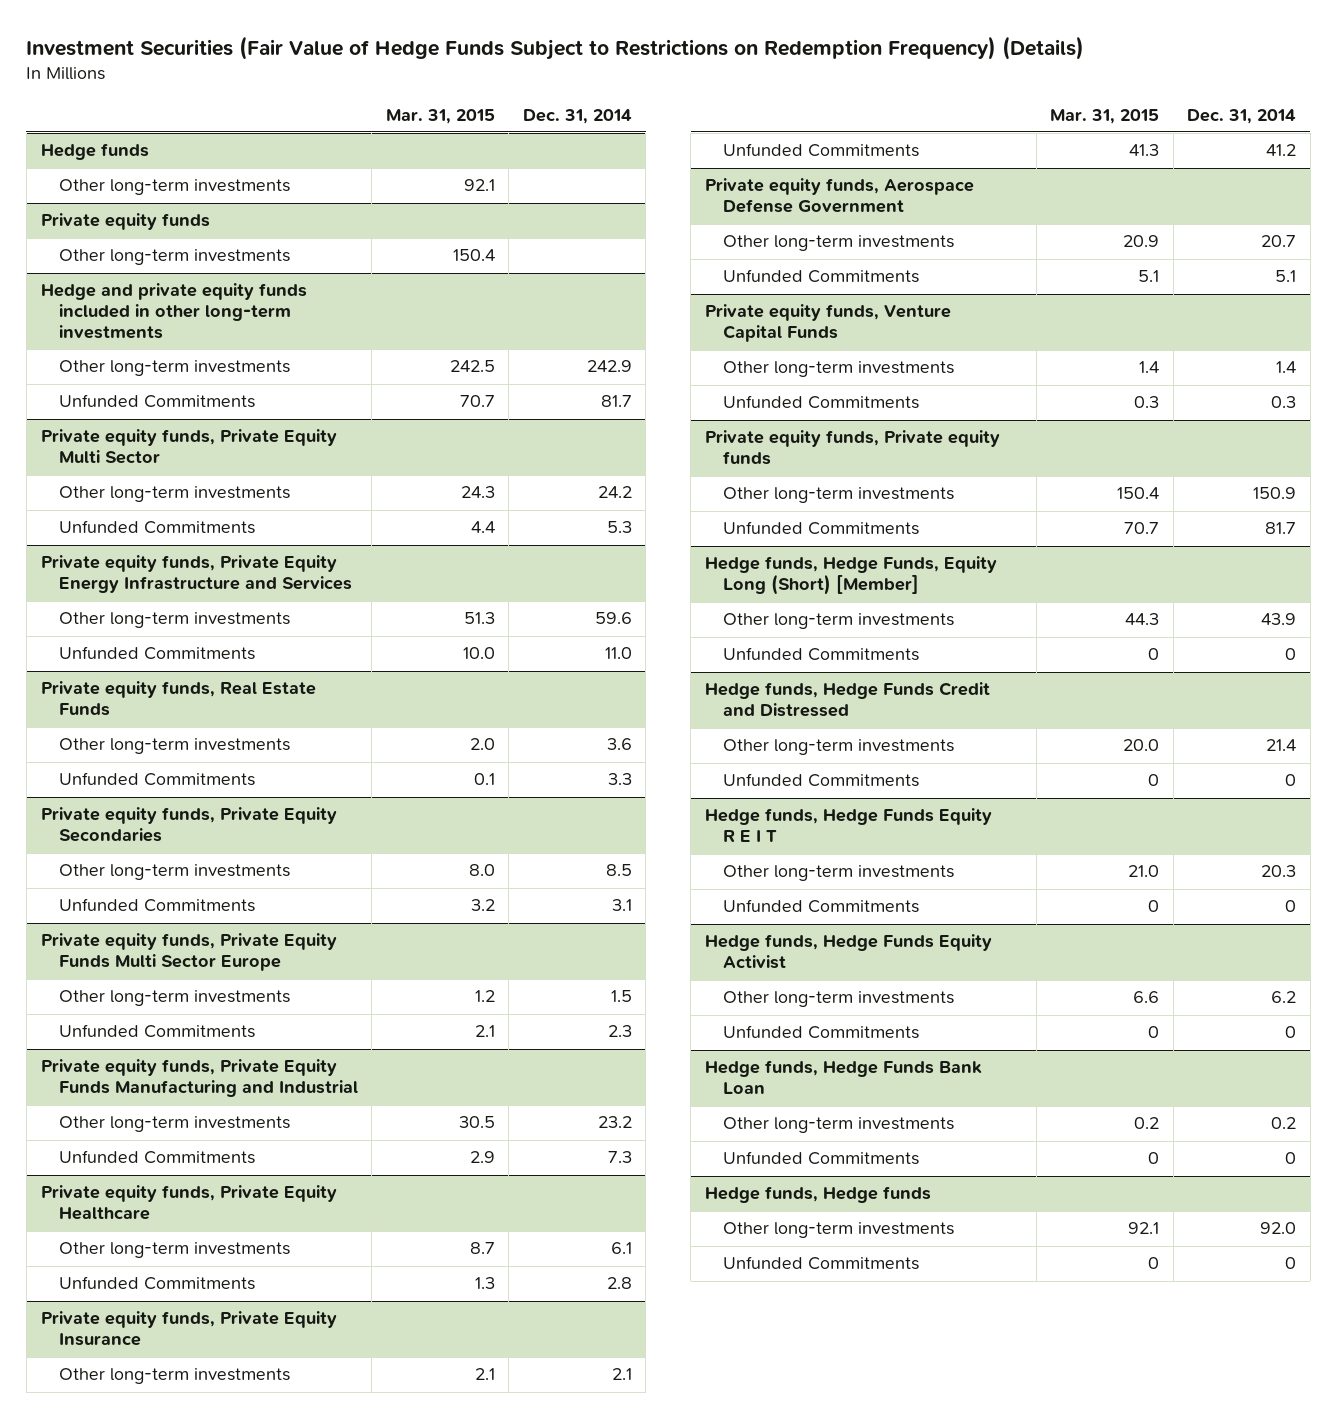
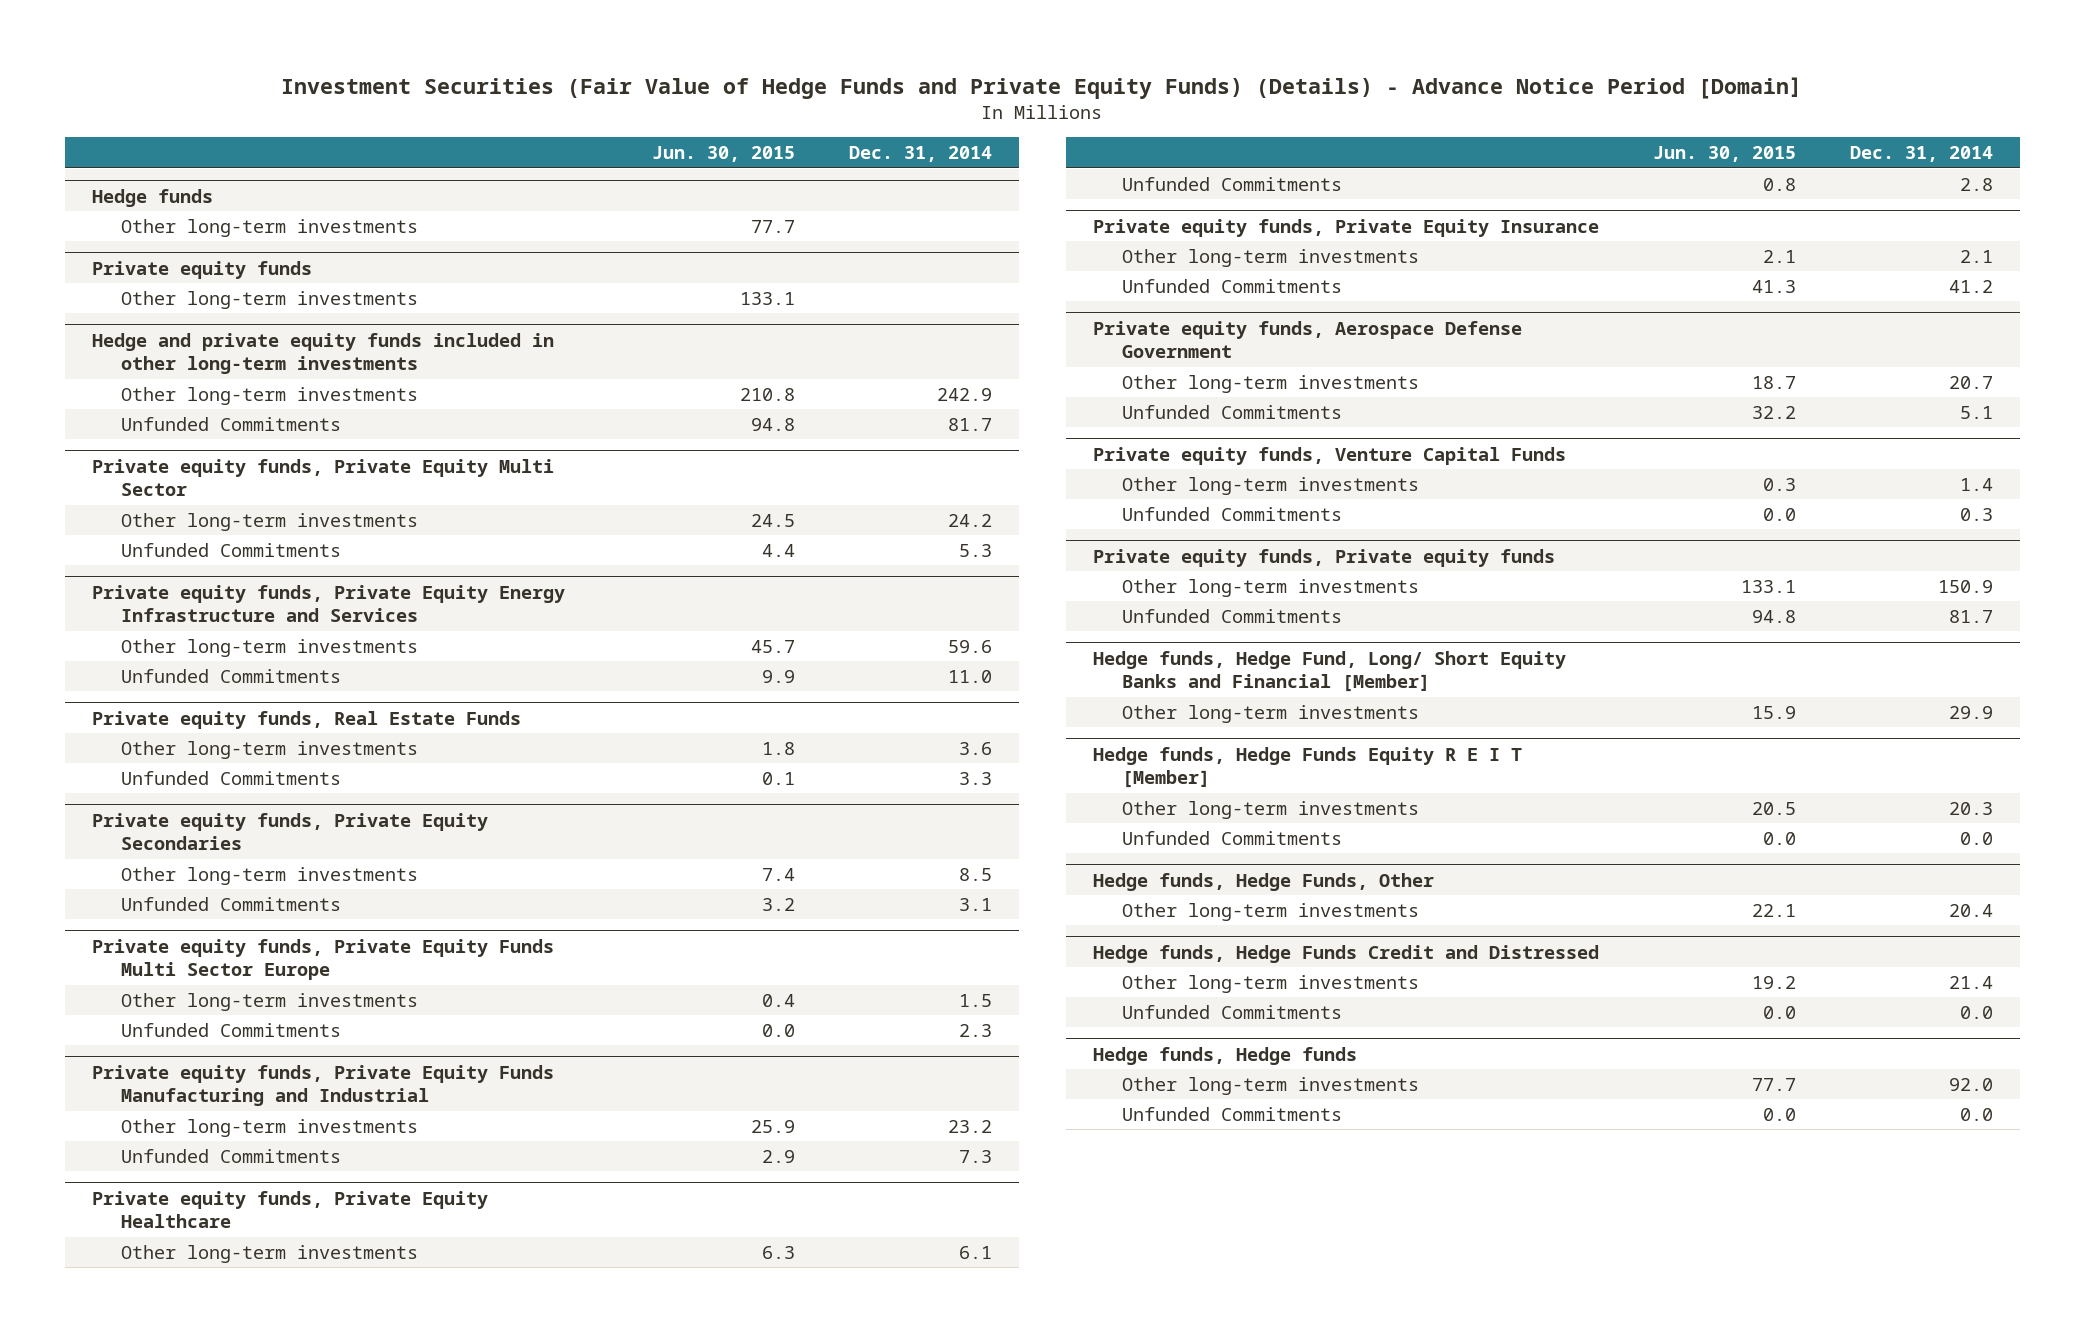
- Investment Securities (Fair Value of Hedge Funds Subject to Restrictions on Redemption Frequency) (Details)
+ Investment Securities (Fair Value of Hedge Funds and Private Equity Funds) (Details) - Advance Notice Period [Domain]
- | Mar. 31, 2015 | Dec. 31, 2014
+ | Jun. 30, 2015 | Dec. 31, 2014
- Hedge funds, Hedge Funds, Equity Long (Short) [Member]
- Other long-term investments | 44.3 | 43.9
- Unfunded Commitments | 0 | 0
+ Hedge funds, Hedge Fund, Long/ Short Equity Banks and Financial [Member]
+ Other long-term investments | 15.9 | 29.9
+ Hedge funds, Hedge Funds Equity R E I T [Member]
+ Other long-term investments | 20.5 | 20.3
+ Unfunded Commitments | 0.0 | 0.0
+ Hedge funds, Hedge Funds, Other
+ Other long-term investments | 22.1 | 20.4
@ Hedge funds, Hedge Funds Credit and Distressed
- Unfunded Commitments | 0 | 0
- Hedge funds, Hedge Funds Equity R E I T
- Other long-term investments | 21.0 | 20.3
- Unfunded Commitments | 0 | 0
- Hedge funds, Hedge Funds Equity Activist
- Other long-term investments | 6.6 | 6.2
- Unfunded Commitments | 0 | 0
- Hedge funds, Hedge Funds Bank Loan
- Other long-term investments | 0.2 | 0.2
- Unfunded Commitments | 0 | 0
@ Hedge funds, Hedge Funds Credit and Distressed
+ Unfunded Commitments | 0.0 | 0.0
@ Hedge funds, Hedge funds
- Unfunded Commitments | 0 | 0
+ Unfunded Commitments | 0.0 | 0.0

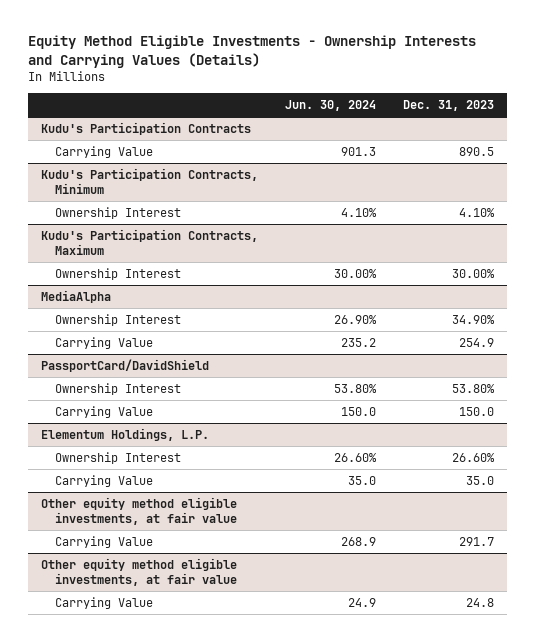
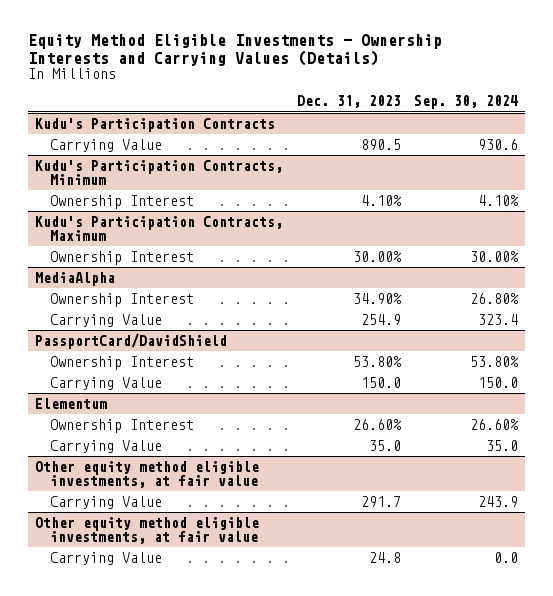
- | Jun. 30, 2024 | Dec. 31, 2023
+ | Dec. 31, 2023 | Sep. 30, 2024
- Elementum Holdings, L.P.
+ Elementum

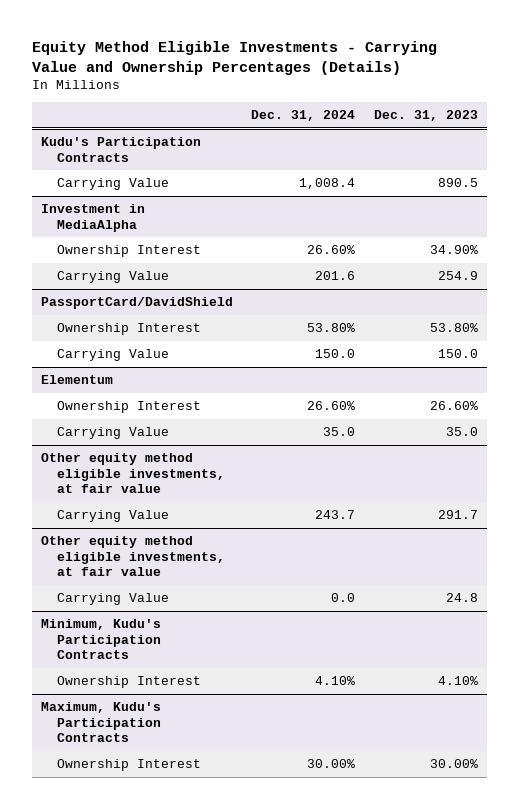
- Equity Method Eligible Investments - Ownership Interests and Carrying Values (Details)
+ Equity Method Eligible Investments - Carrying Value and Ownership Percentages (Details)
- | Dec. 31, 2023 | Sep. 30, 2024
+ | Dec. 31, 2024 | Dec. 31, 2023
- Kudu's Participation Contracts, Minimum
- Ownership Interest | 4.10% | 4.10%
- Kudu's Participation Contracts, Maximum
- Ownership Interest | 30.00% | 30.00%
- MediaAlpha
+ Investment in MediaAlpha
+ Minimum, Kudu's Participation Contracts
+ Ownership Interest | 4.10% | 4.10%
+ Maximum, Kudu's Participation Contracts
+ Ownership Interest | 30.00% | 30.00%

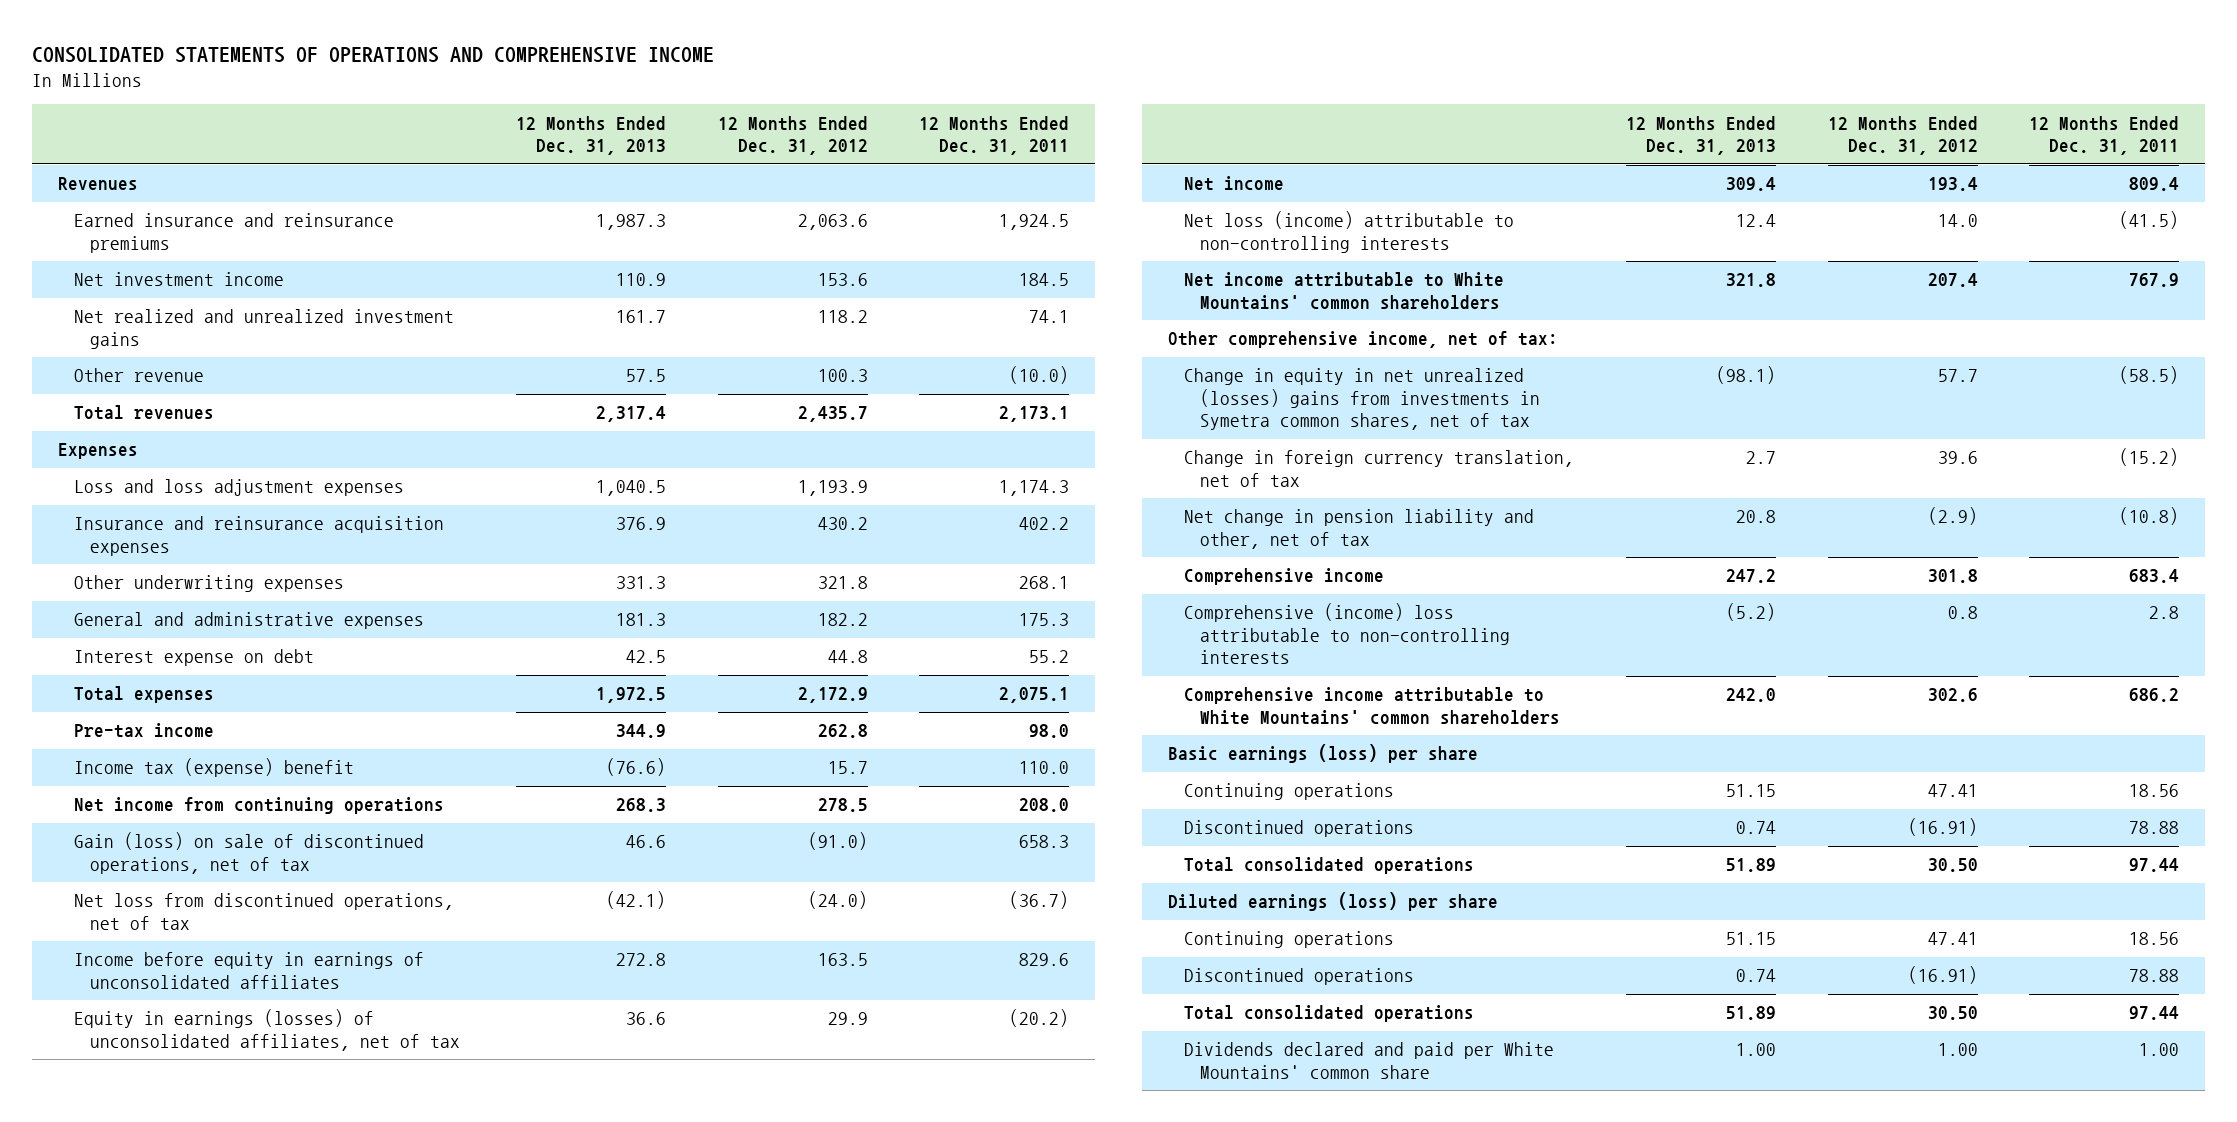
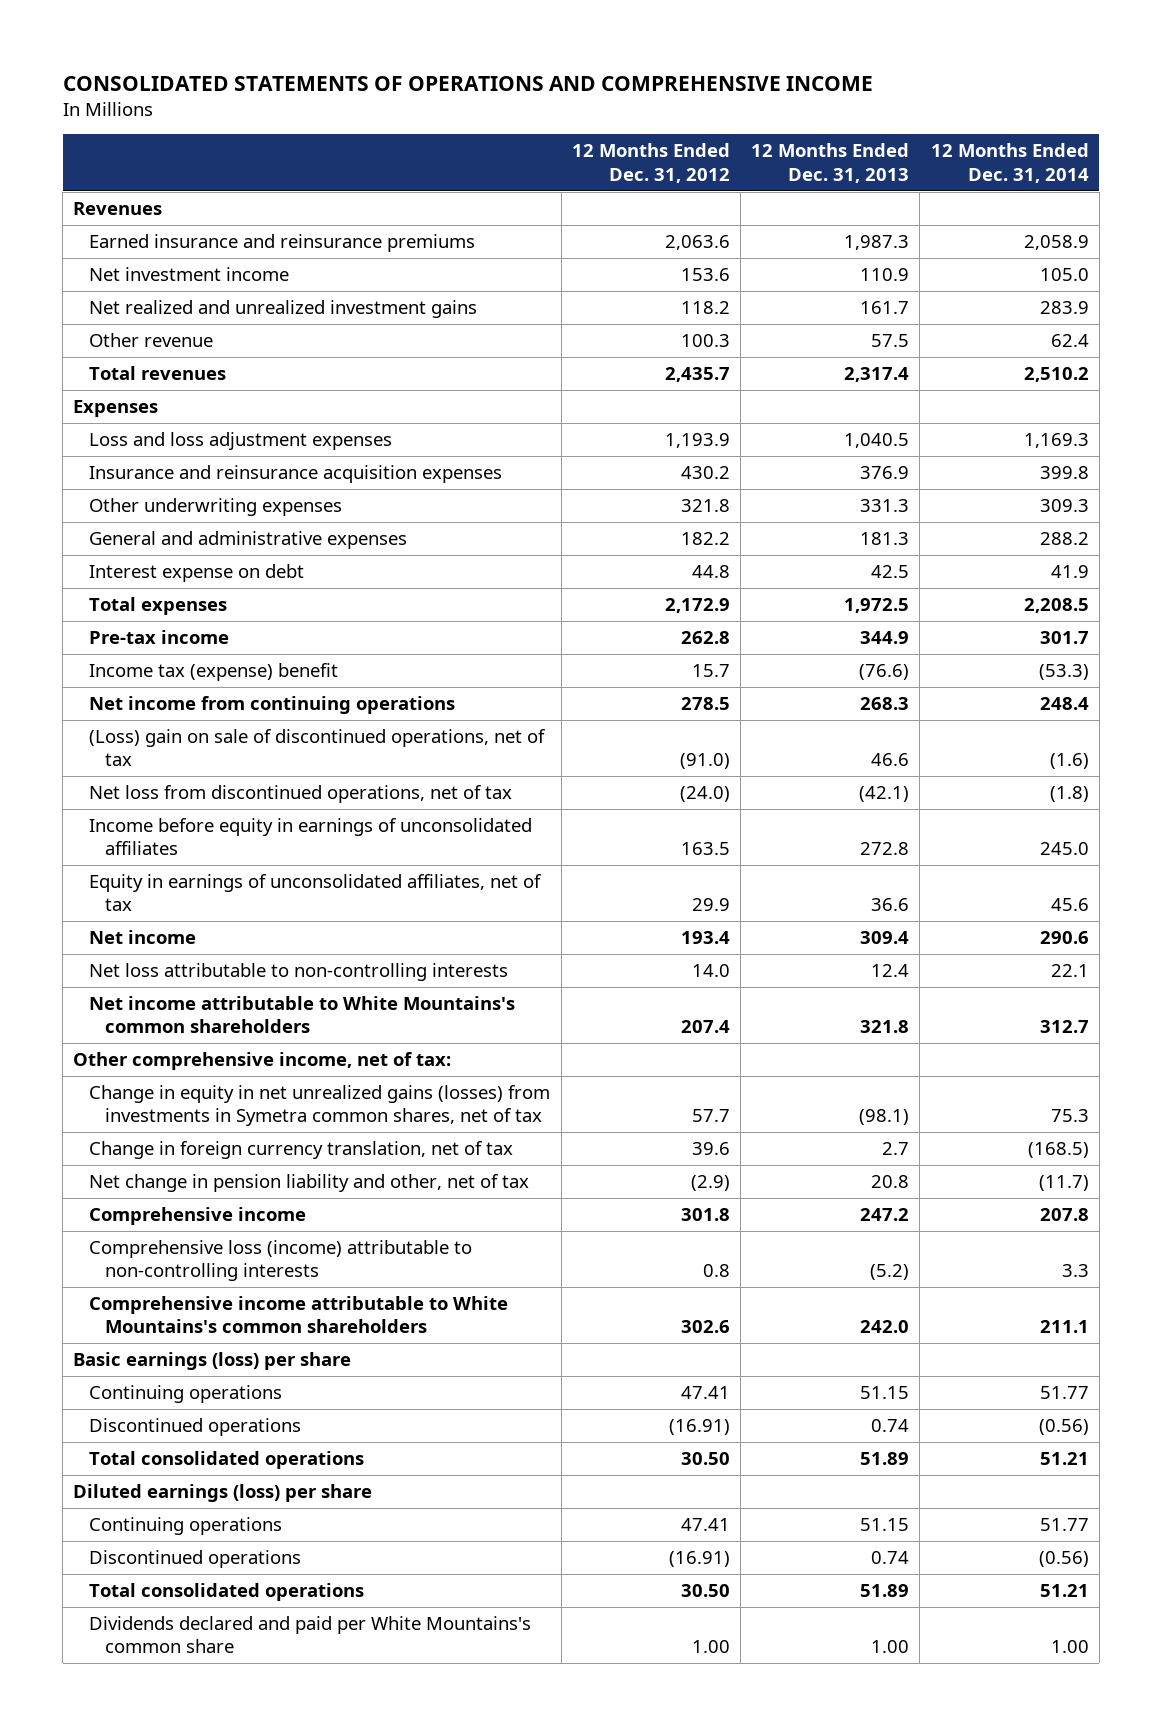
- | 12 Months Ended Dec. 31, 2013 | 12 Months Ended Dec. 31, 2012 | 12 Months Ended Dec. 31, 2011
+ | 12 Months Ended Dec. 31, 2012 | 12 Months Ended Dec. 31, 2013 | 12 Months Ended Dec. 31, 2014
- Gain (loss) on sale of discontinued operations, net of tax | 46.6 | (91.0) | 658.3
+ (Loss) gain on sale of discontinued operations, net of tax | (91.0) | 46.6 | (1.6)
- Equity in earnings (losses) of unconsolidated affiliates, net of tax | 36.6 | 29.9 | (20.2)
+ Equity in earnings of unconsolidated affiliates, net of tax | 29.9 | 36.6 | 45.6
- Net loss (income) attributable to non-controlling interests | 12.4 | 14.0 | (41.5)
- Net income attributable to White Mountains' common shareholders | 321.8 | 207.4 | 767.9
+ Net loss attributable to non-controlling interests | 14.0 | 12.4 | 22.1
+ Net income attributable to White Mountains's common shareholders | 207.4 | 321.8 | 312.7
- Change in equity in net unrealized (losses) gains from investments in Symetra common shares, net of tax | (98.1) | 57.7 | (58.5)
+ Change in equity in net unrealized gains (losses) from investments in Symetra common shares, net of tax | 57.7 | (98.1) | 75.3
- Comprehensive (income) loss attributable to non-controlling interests | (5.2) | 0.8 | 2.8
- Comprehensive income attributable to White Mountains' common shareholders | 242.0 | 302.6 | 686.2
+ Comprehensive loss (income) attributable to non-controlling interests | 0.8 | (5.2) | 3.3
+ Comprehensive income attributable to White Mountains's common shareholders | 302.6 | 242.0 | 211.1
- Dividends declared and paid per White Mountains' common share | 1.00 | 1.00 | 1.00
+ Dividends declared and paid per White Mountains's common share | 1.00 | 1.00 | 1.00

